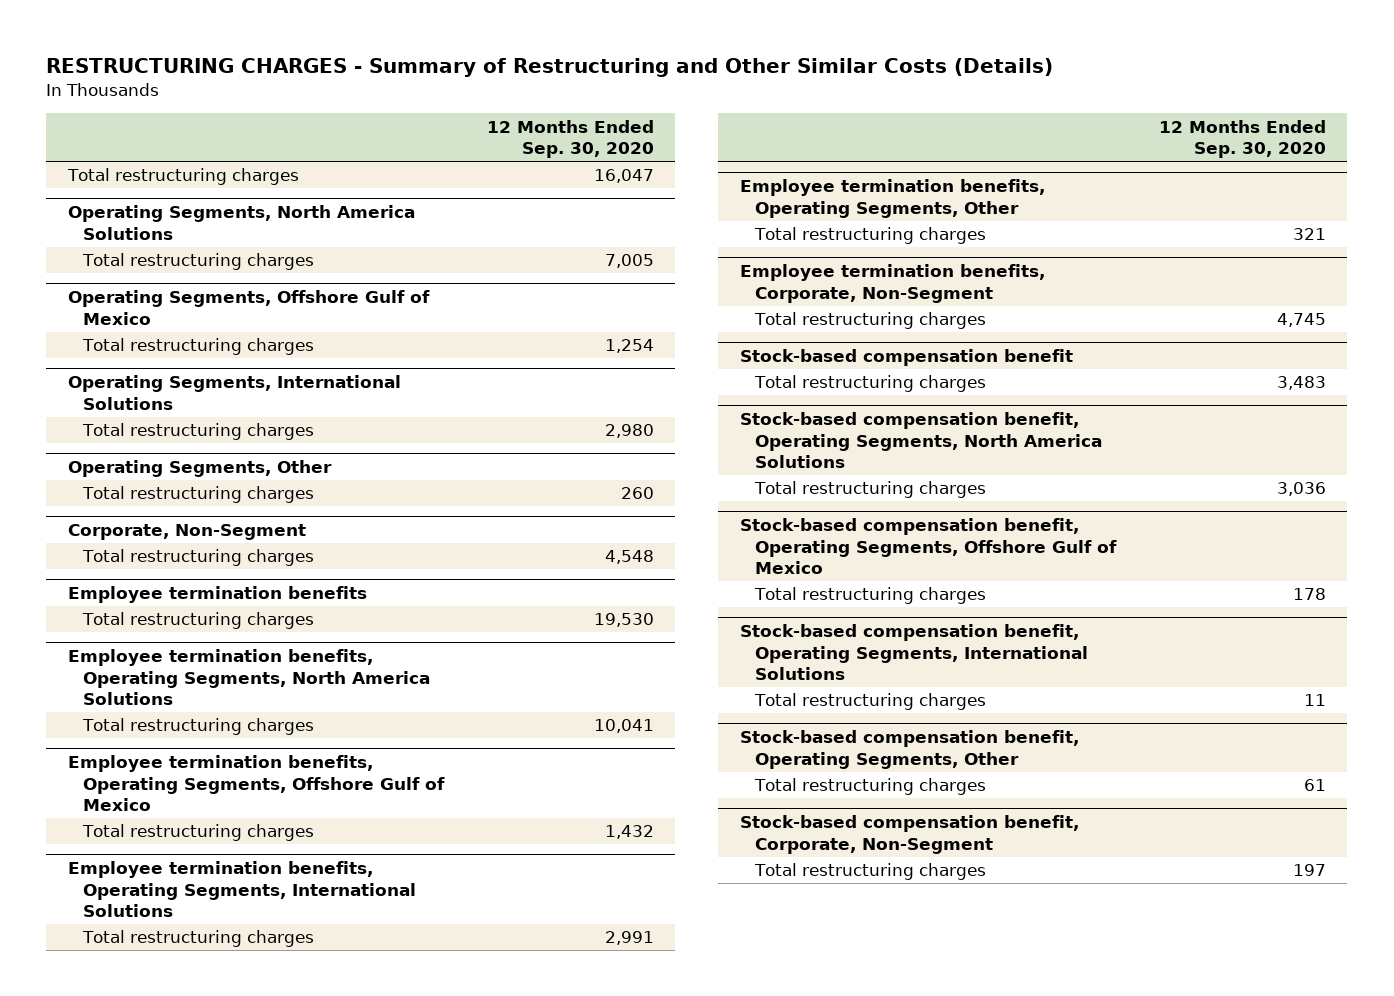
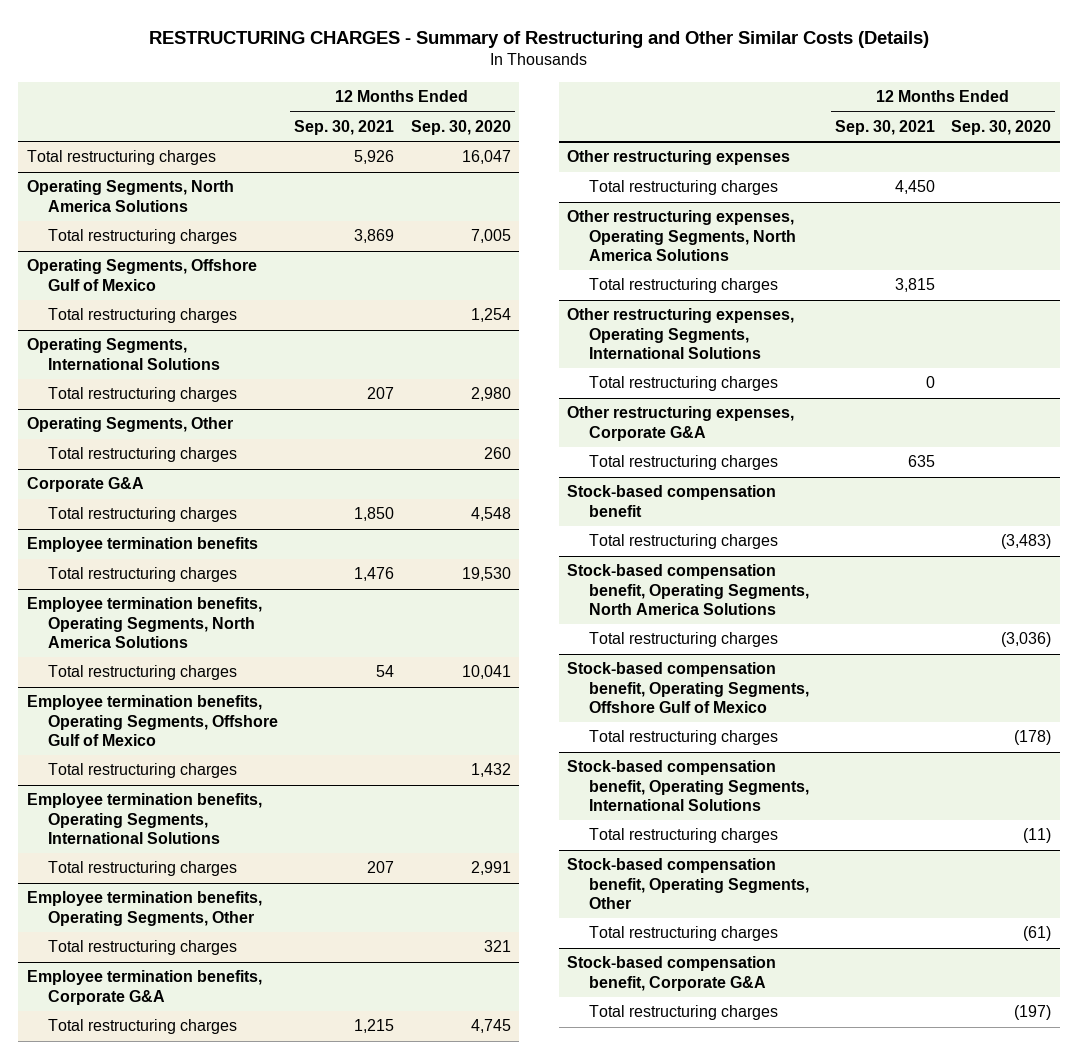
- | 12 Months Ended Sep. 30, 2020
+ | 12 Months Ended Sep. 30, 2021 | 12 Months Ended Sep. 30, 2020
- Corporate, Non-Segment
+ Corporate G&A
- Employee termination benefits, Corporate, Non-Segment
+ Employee termination benefits, Corporate G&A
+ Other restructuring expenses
+ Total restructuring charges | 4,450 |
+ Other restructuring expenses, Operating Segments, North America Solutions
+ Total restructuring charges | 3,815 |
+ Other restructuring expenses, Operating Segments, International Solutions
+ Total restructuring charges | 0 |
+ Other restructuring expenses, Corporate G&A
+ Total restructuring charges | 635 |
@ Stock-based compensation benefit
- Total restructuring charges | 3,483
+ Total restructuring charges | | (3,483)
@ Stock-based compensation benefit, Operating Segments, North America Solutions
- Total restructuring charges | 3,036
+ Total restructuring charges | | (3,036)
@ Stock-based compensation benefit, Operating Segments, Offshore Gulf of Mexico
- Total restructuring charges | 178
+ Total restructuring charges | | (178)
@ Stock-based compensation benefit, Operating Segments, International Solutions
- Total restructuring charges | 11
+ Total restructuring charges | | (11)
@ Stock-based compensation benefit, Operating Segments, Other
- Total restructuring charges | 61
- Stock-based compensation benefit, Corporate, Non-Segment
- Total restructuring charges | 197
@ Stock-based compensation benefit, Operating Segments, Other
+ Total restructuring charges | | (61)
+ Stock-based compensation benefit, Corporate G&A
+ Total restructuring charges | | (197)

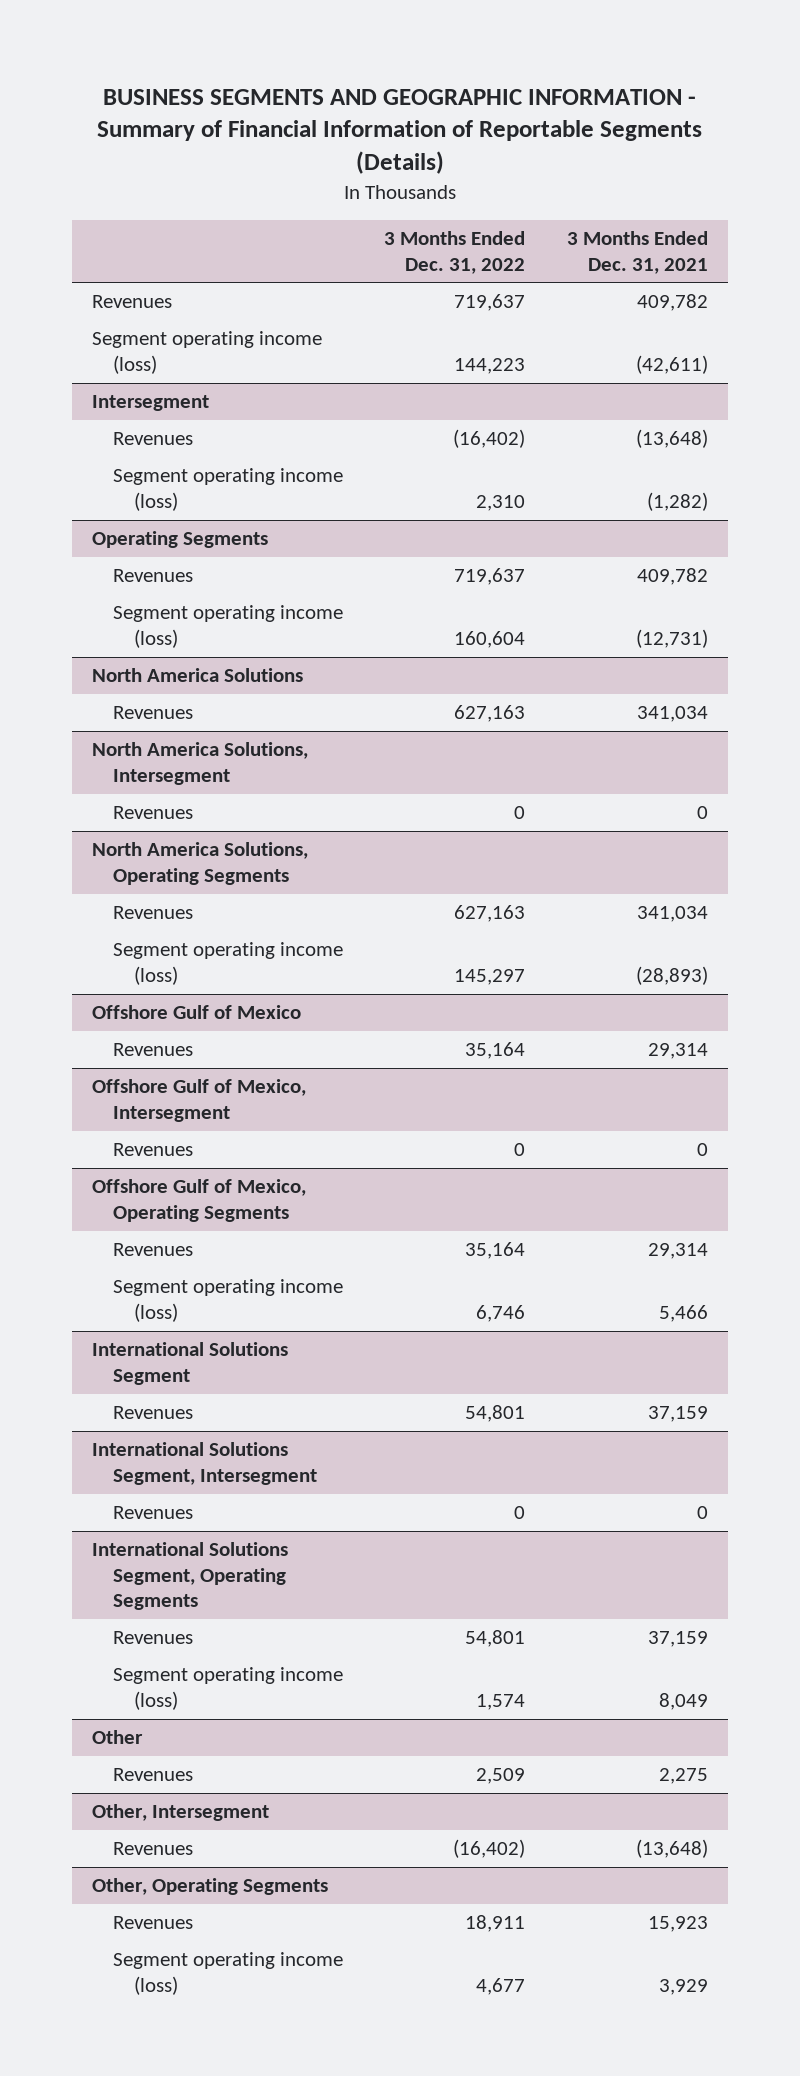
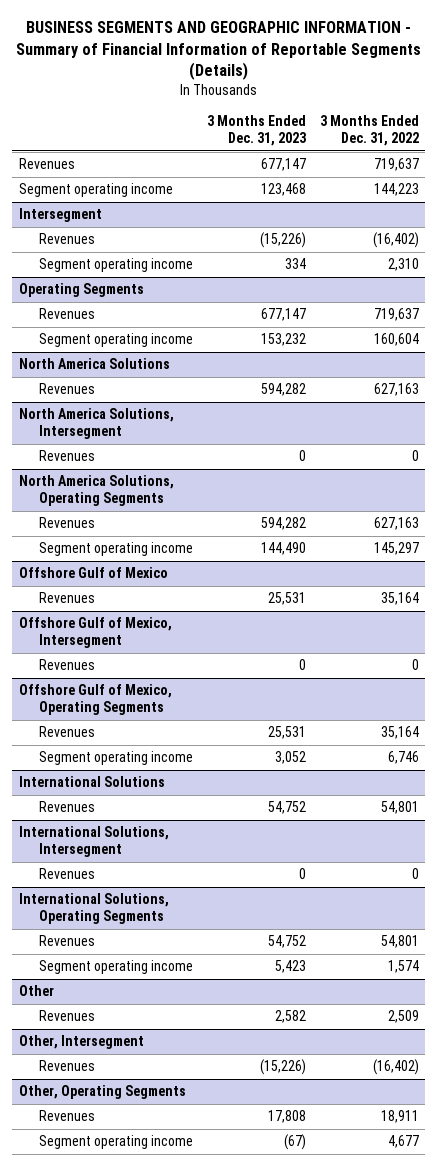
- | 3 Months Ended Dec. 31, 2022 | 3 Months Ended Dec. 31, 2021
+ | 3 Months Ended Dec. 31, 2023 | 3 Months Ended Dec. 31, 2022
- Segment operating income (loss) | 144,223 | (42,611)
+ Segment operating income | 123,468 | 144,223
@ Intersegment
- Segment operating income (loss) | 2,310 | (1,282)
+ Segment operating income | 334 | 2,310
@ Operating Segments
- Segment operating income (loss) | 160,604 | (12,731)
+ Segment operating income | 153,232 | 160,604
@ North America Solutions, Operating Segments
- Segment operating income (loss) | 145,297 | (28,893)
+ Segment operating income | 144,490 | 145,297
@ Offshore Gulf of Mexico, Operating Segments
- Segment operating income (loss) | 6,746 | 5,466
- International Solutions Segment
@ Offshore Gulf of Mexico, Operating Segments
+ Segment operating income | 3,052 | 6,746
+ International Solutions
- International Solutions Segment, Intersegment
+ International Solutions, Intersegment
- International Solutions Segment, Operating Segments
+ International Solutions, Operating Segments
- Segment operating income (loss) | 1,574 | 8,049
+ Segment operating income | 5,423 | 1,574
@ Other, Operating Segments
- Segment operating income (loss) | 4,677 | 3,929
+ Segment operating income | (67) | 4,677

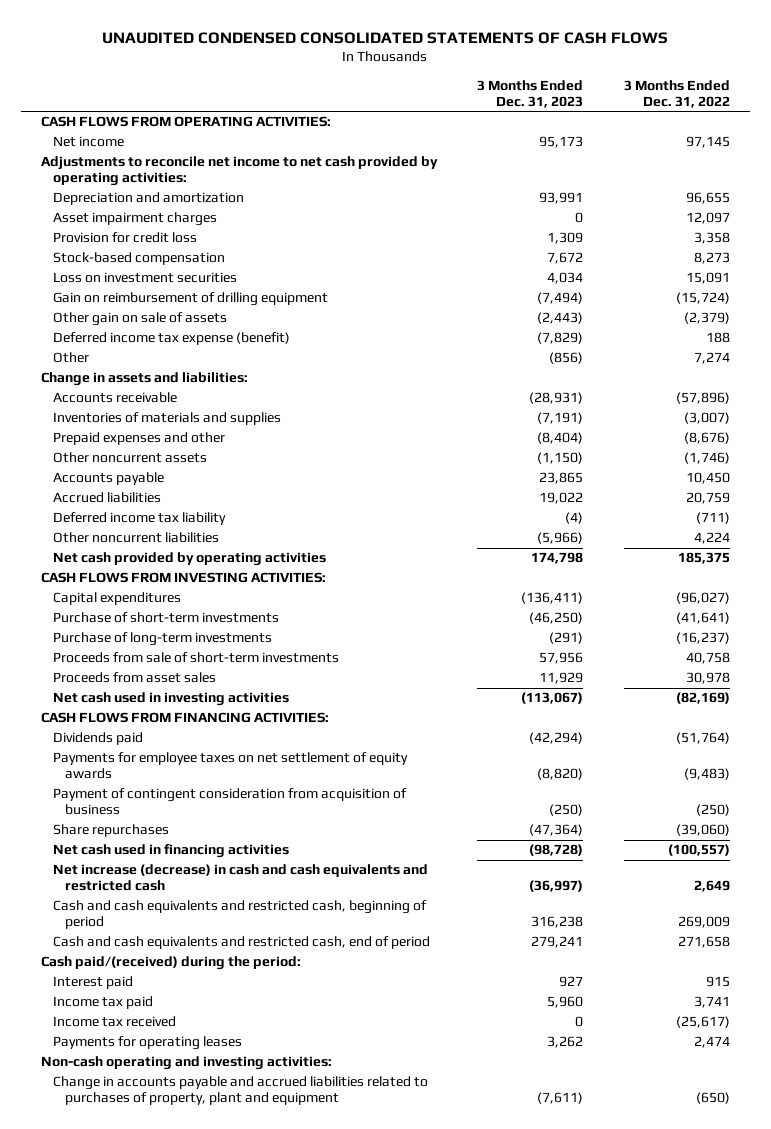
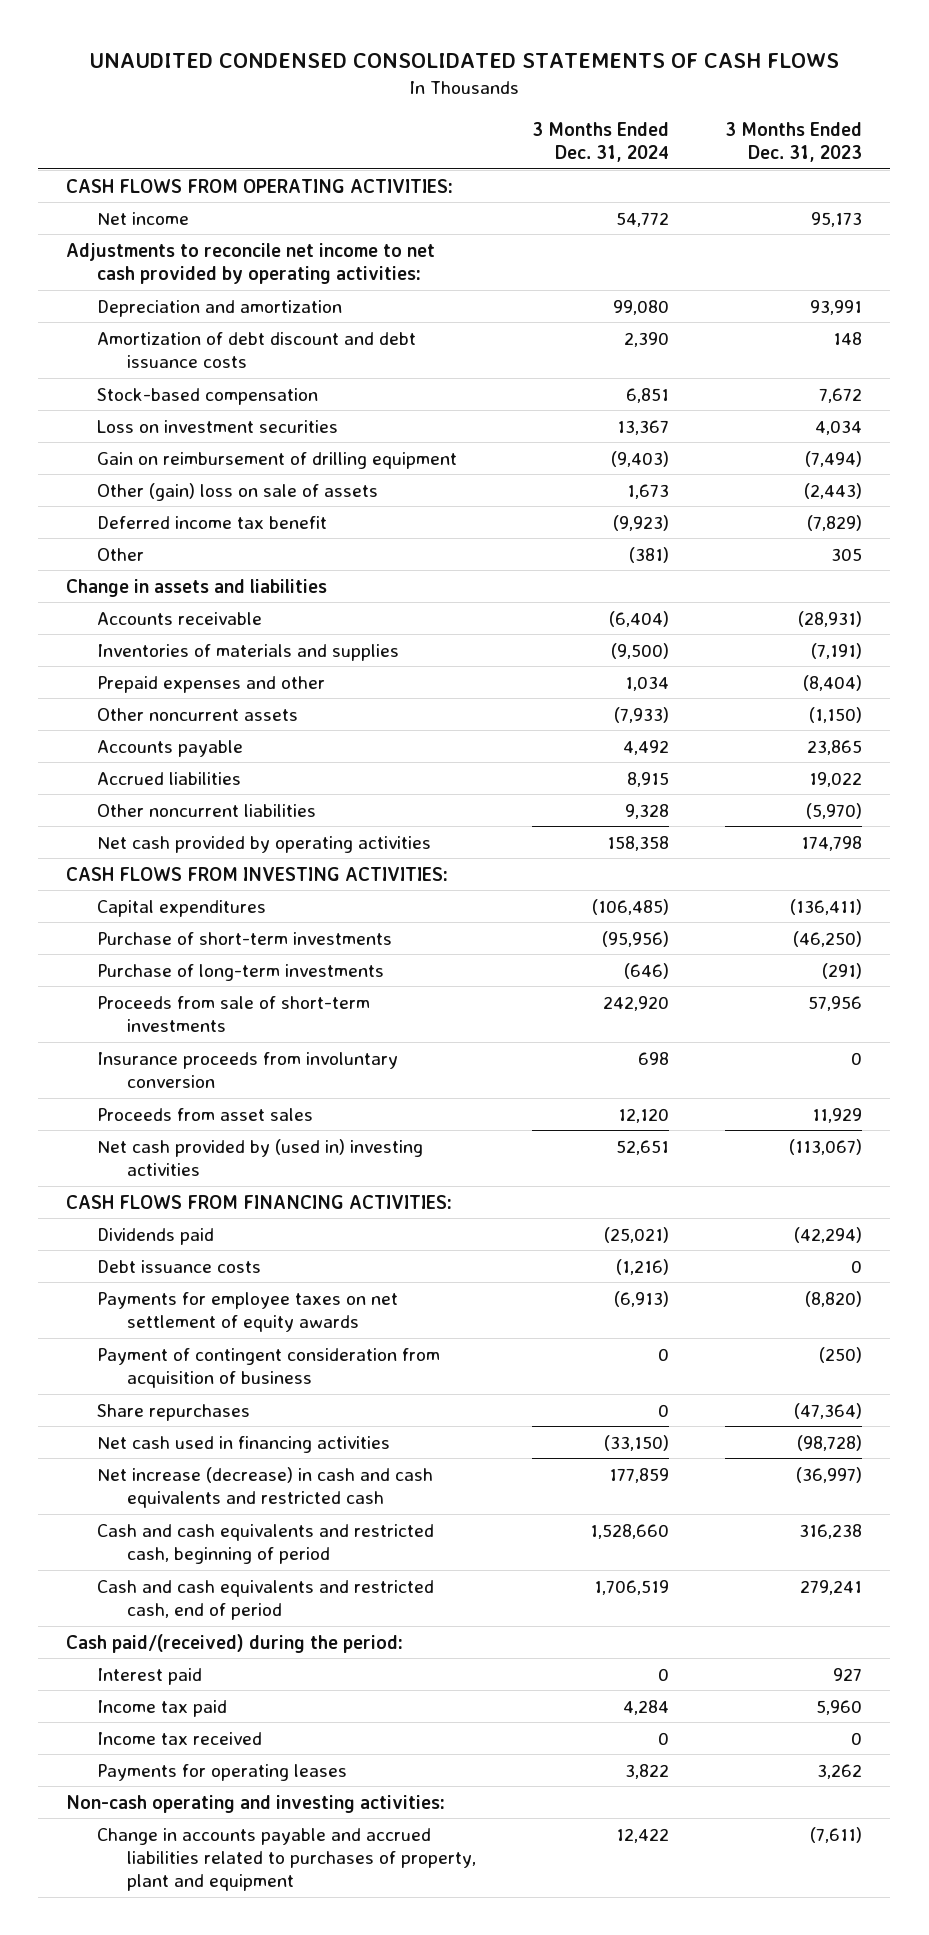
- | 3 Months Ended Dec. 31, 2023 | 3 Months Ended Dec. 31, 2022
+ | 3 Months Ended Dec. 31, 2024 | 3 Months Ended Dec. 31, 2023
- Asset impairment charges | 0 | 12,097
- Provision for credit loss | 1,309 | 3,358
+ Amortization of debt discount and debt issuance costs | 2,390 | 148
- Other gain on sale of assets | (2,443) | (2,379)
- Deferred income tax expense (benefit) | (7,829) | 188
- Other | (856) | 7,274
- Change in assets and liabilities:
+ Other (gain) loss on sale of assets | 1,673 | (2,443)
+ Deferred income tax benefit | (9,923) | (7,829)
+ Other | (381) | 305
+ Change in assets and liabilities
- Deferred income tax liability | (4) | (711)
- Other noncurrent liabilities | (5,966) | 4,224
+ Other noncurrent liabilities | 9,328 | (5,970)
+ Insurance proceeds from involuntary conversion | 698 | 0
- Net cash used in investing activities | (113,067) | (82,169)
+ Net cash provided by (used in) investing activities | 52,651 | (113,067)
+ Debt issuance costs | (1,216) | 0

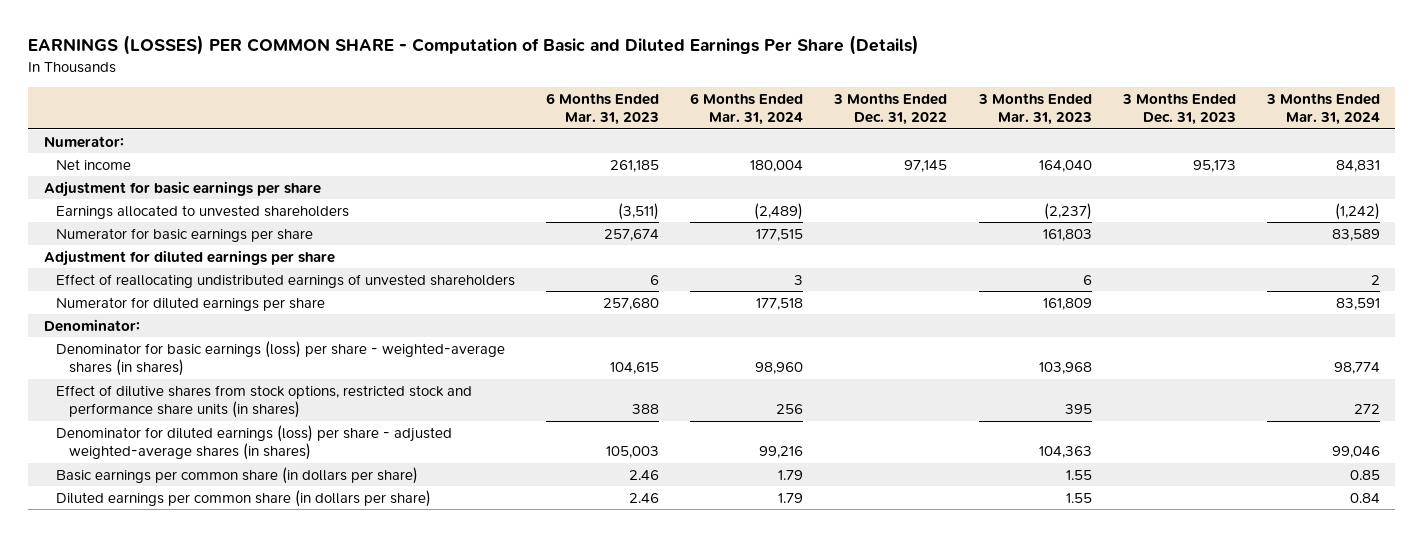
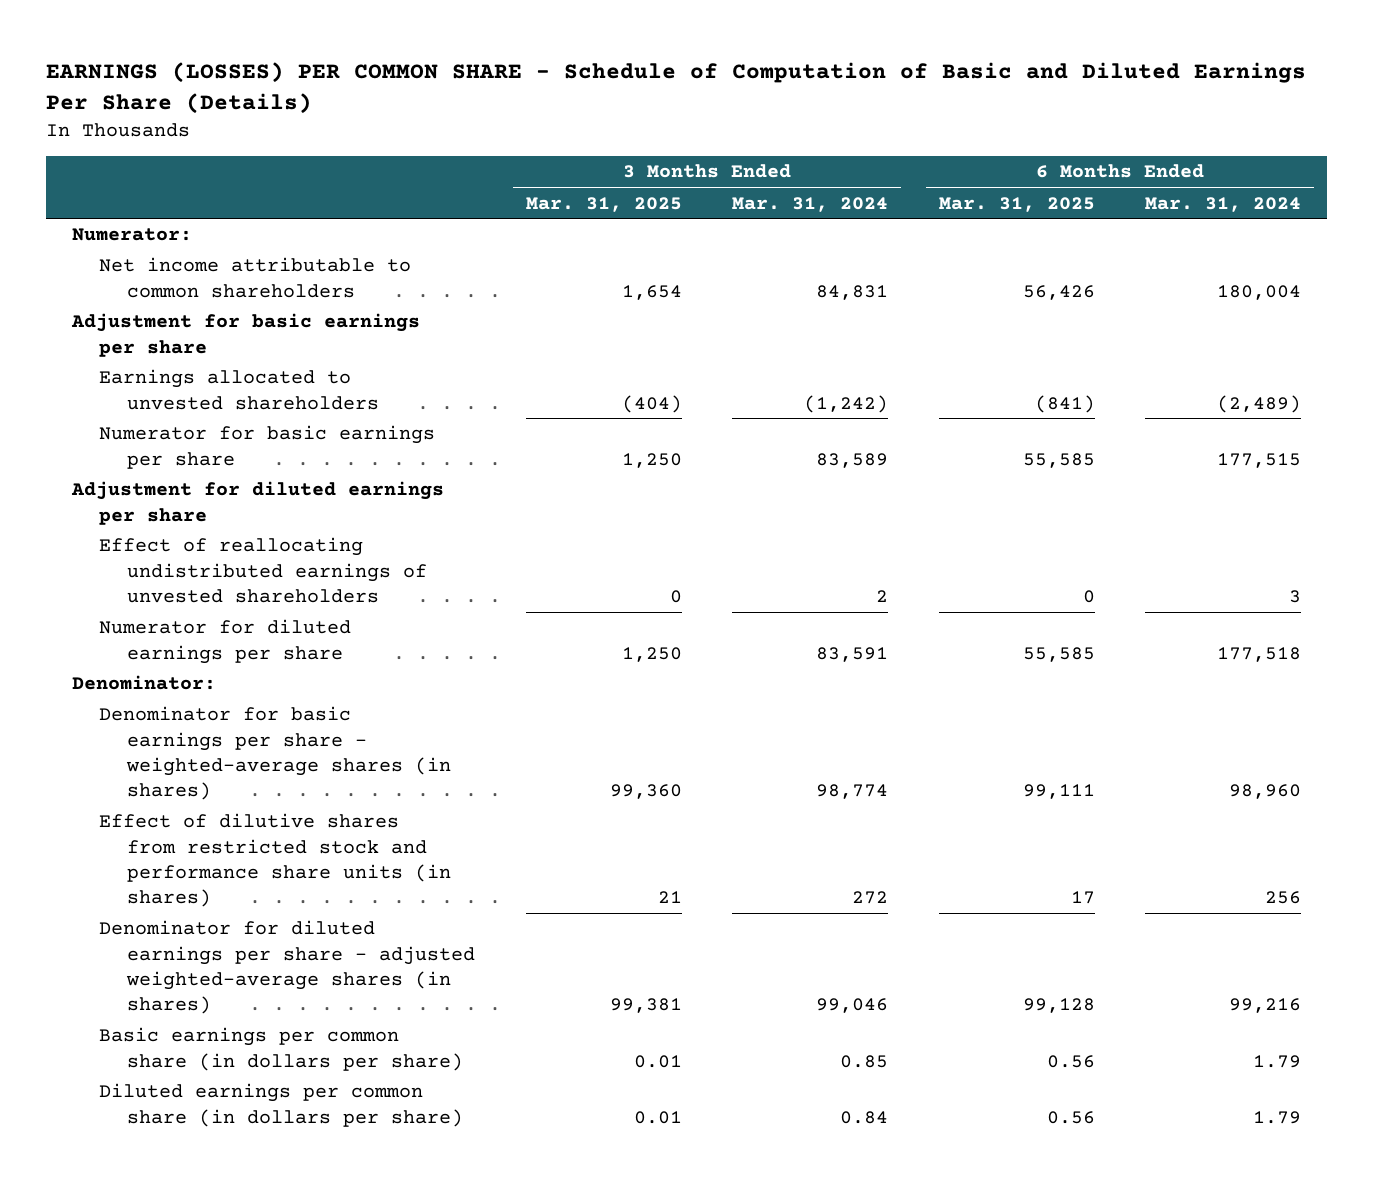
- EARNINGS (LOSSES) PER COMMON SHARE - Computation of Basic and Diluted Earnings Per Share (Details)
+ EARNINGS (LOSSES) PER COMMON SHARE - Schedule of Computation of Basic and Diluted Earnings Per Share (Details)
- | 6 Months Ended Mar. 31, 2023 | 6 Months Ended Mar. 31, 2024 | 3 Months Ended Dec. 31, 2022 | 3 Months Ended Mar. 31, 2023 | 3 Months Ended Dec. 31, 2023 | 3 Months Ended Mar. 31, 2024
+ | 3 Months Ended Mar. 31, 2025 | 3 Months Ended Mar. 31, 2024 | 6 Months Ended Mar. 31, 2025 | 6 Months Ended Mar. 31, 2024
- Net income | 261,185 | 180,004 | 97,145 | 164,040 | 95,173 | 84,831
+ Net income attributable to common shareholders | 1,654 | 84,831 | 56,426 | 180,004
- Denominator for basic earnings (loss) per share - weighted-average shares (in shares) | 104,615 | 98,960 | | 103,968 | | 98,774
- Effect of dilutive shares from stock options, restricted stock and performance share units (in shares) | 388 | 256 | | 395 | | 272
- Denominator for diluted earnings (loss) per share - adjusted weighted-average shares (in shares) | 105,003 | 99,216 | | 104,363 | | 99,046
+ Denominator for basic earnings per share - weighted-average shares (in shares) | 99,360 | 98,774 | 99,111 | 98,960
+ Effect of dilutive shares from restricted stock and performance share units (in shares) | 21 | 272 | 17 | 256
+ Denominator for diluted earnings per share - adjusted weighted-average shares (in shares) | 99,381 | 99,046 | 99,128 | 99,216

